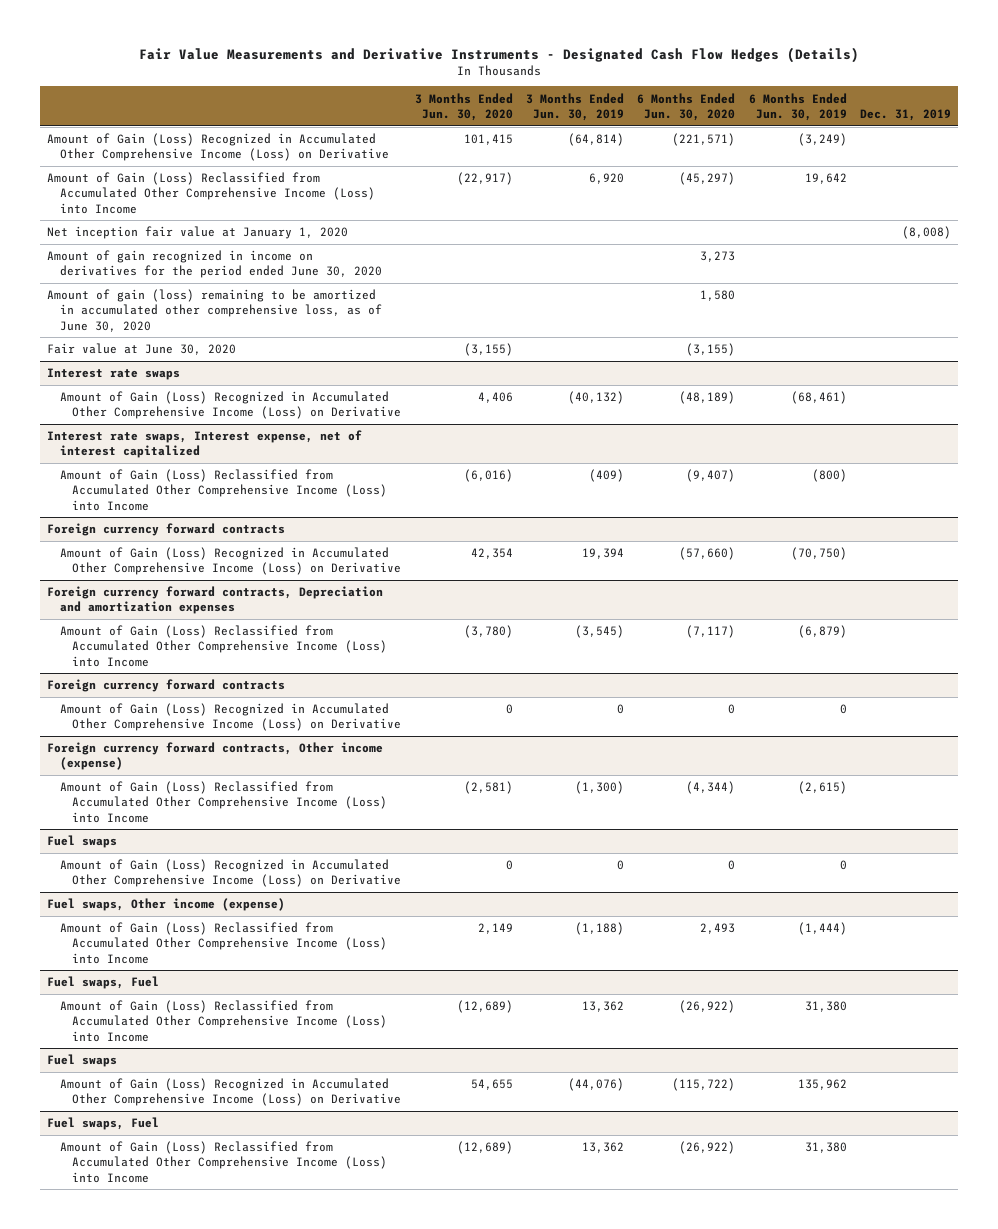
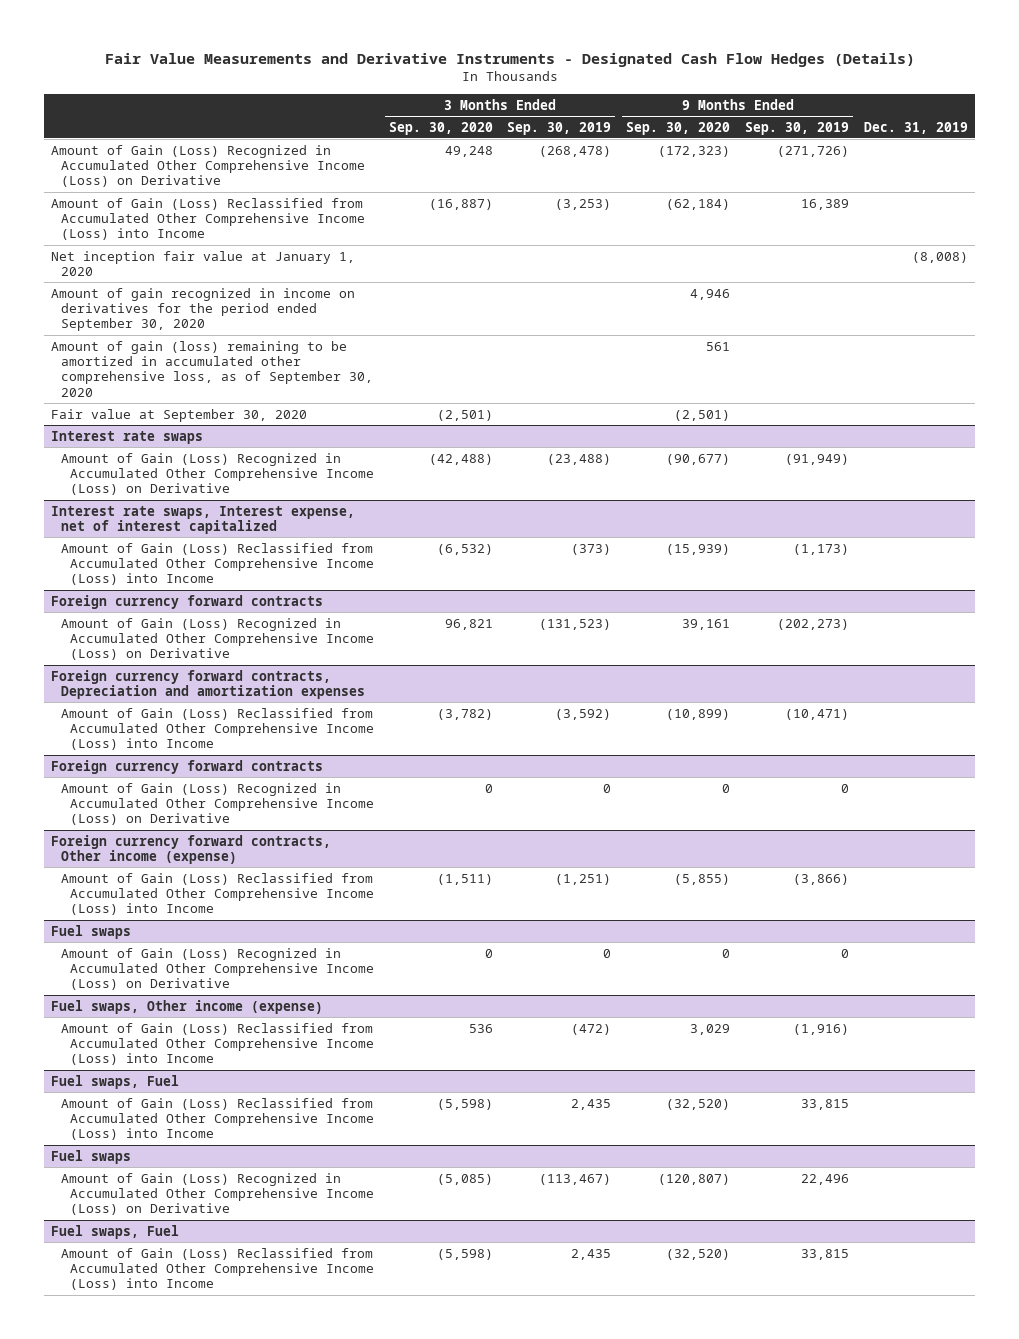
- | 3 Months Ended Jun. 30, 2020 | 3 Months Ended Jun. 30, 2019 | 6 Months Ended Jun. 30, 2020 | 6 Months Ended Jun. 30, 2019 | Dec. 31, 2019
+ | 3 Months Ended Sep. 30, 2020 | 3 Months Ended Sep. 30, 2019 | 9 Months Ended Sep. 30, 2020 | 9 Months Ended Sep. 30, 2019 | Dec. 31, 2019
- Amount of gain recognized in income on derivatives for the period ended June 30, 2020 | | | 3,273 | |
- Amount of gain (loss) remaining to be amortized in accumulated other comprehensive loss, as of June 30, 2020 | | | 1,580 | |
- Fair value at June 30, 2020 | (3,155) | | (3,155) | |
+ Amount of gain recognized in income on derivatives for the period ended September 30, 2020 | | | 4,946 | |
+ Amount of gain (loss) remaining to be amortized in accumulated other comprehensive loss, as of September 30, 2020 | | | 561 | |
+ Fair value at September 30, 2020 | (2,501) | | (2,501) | |

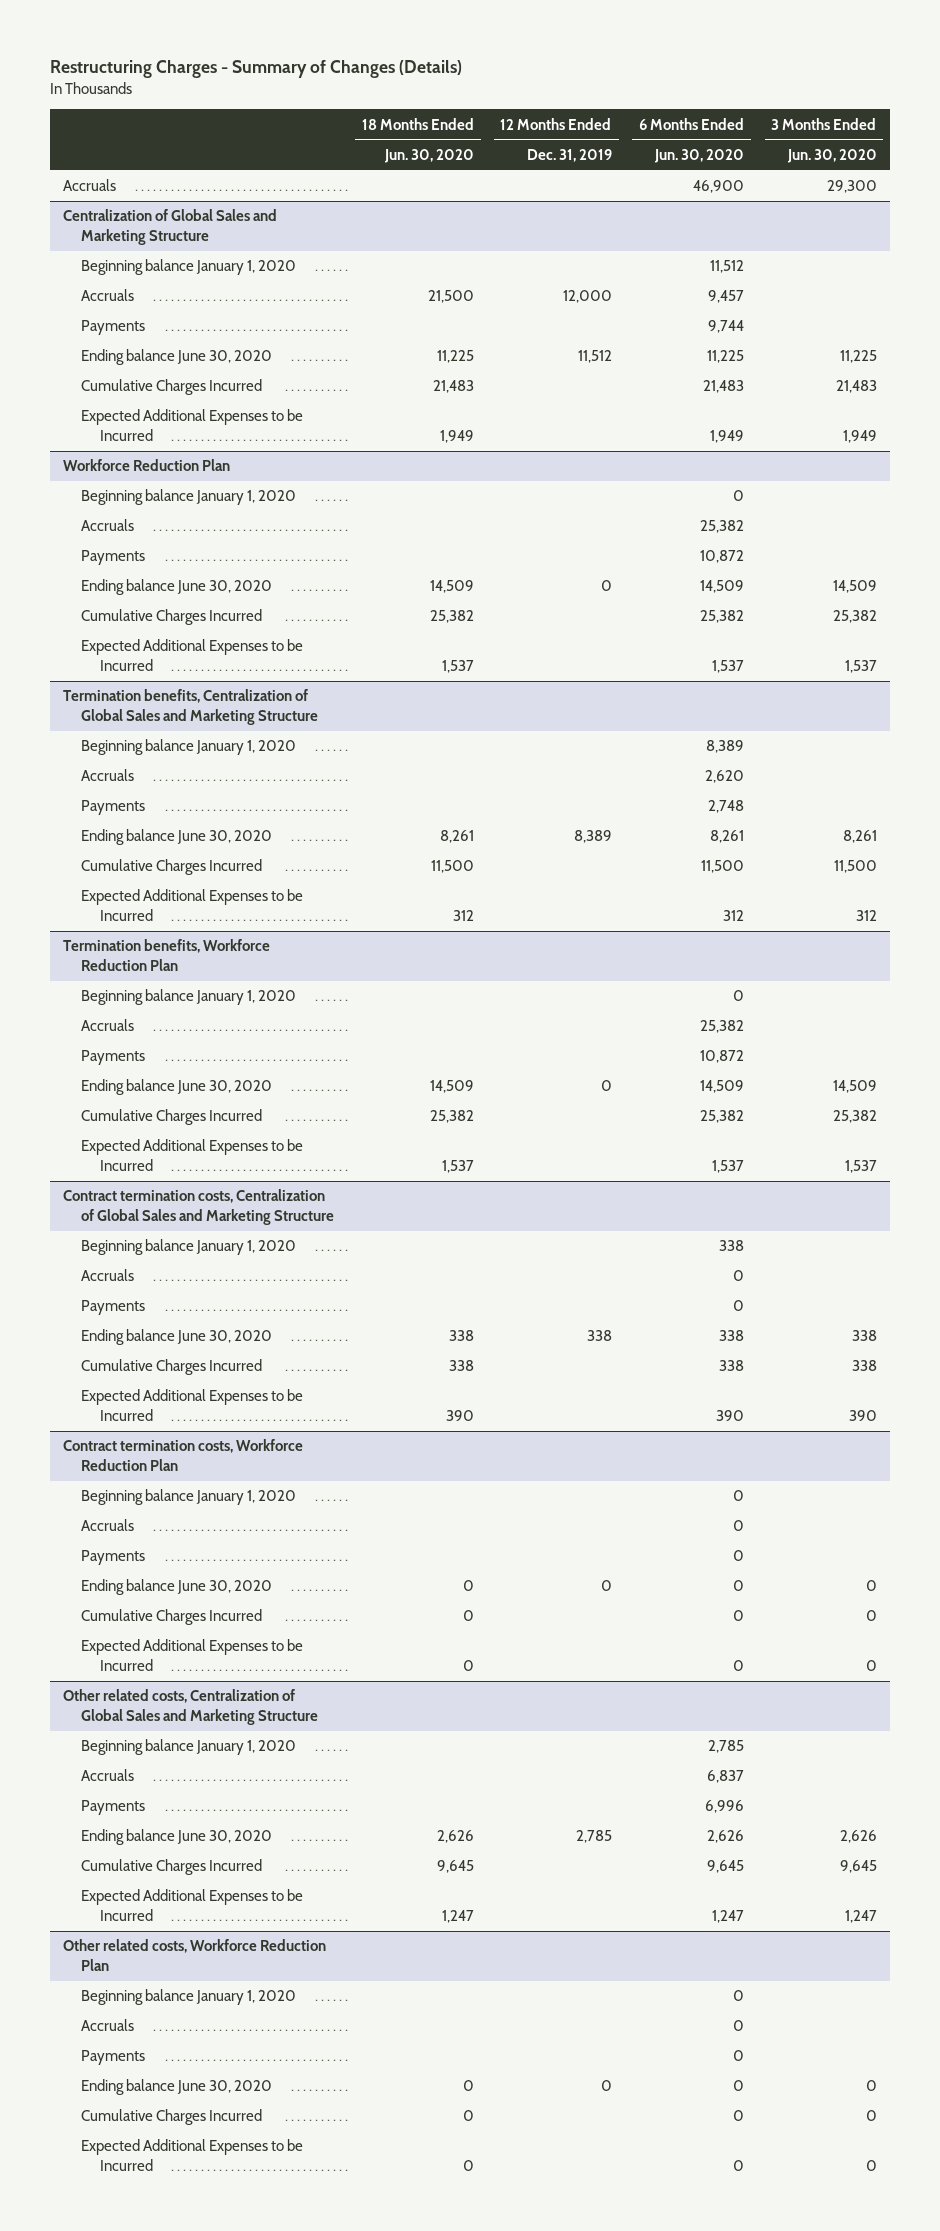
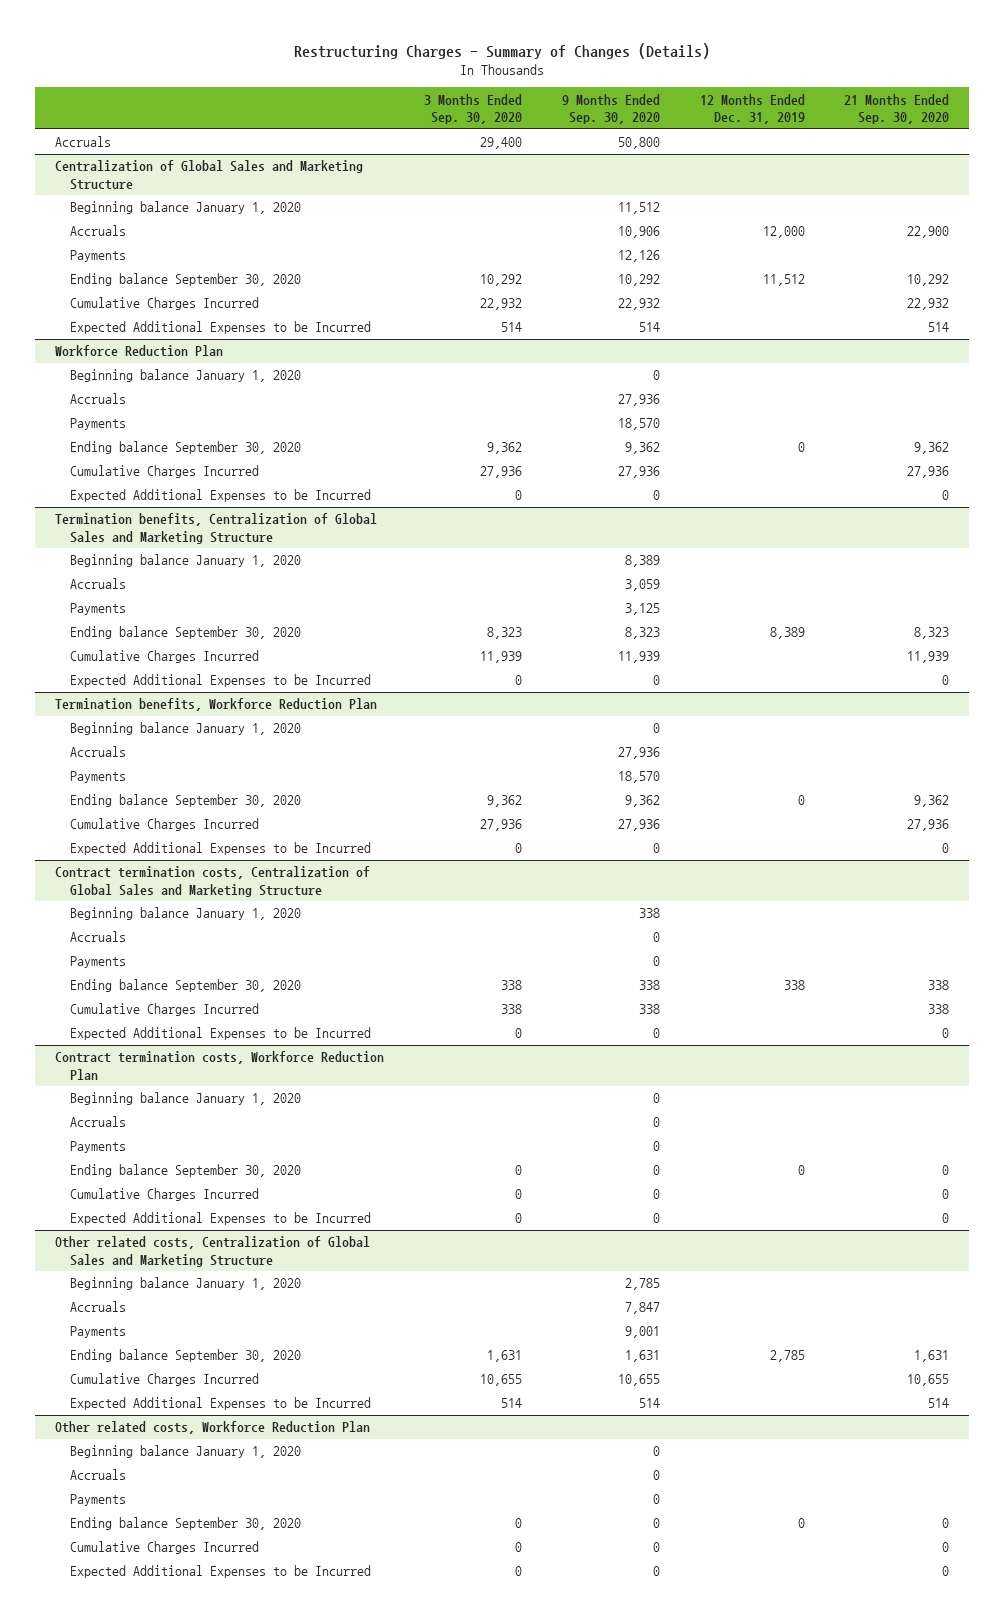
- | 18 Months Ended Jun. 30, 2020 | 12 Months Ended Dec. 31, 2019 | 6 Months Ended Jun. 30, 2020 | 3 Months Ended Jun. 30, 2020
+ | 3 Months Ended Sep. 30, 2020 | 9 Months Ended Sep. 30, 2020 | 12 Months Ended Dec. 31, 2019 | 21 Months Ended Sep. 30, 2020
@ Centralization of Global Sales and Marketing Structure
- Ending balance June 30, 2020 | 11,225 | 11,512 | 11,225 | 11,225
+ Ending balance September 30, 2020 | 10,292 | 10,292 | 11,512 | 10,292
@ Workforce Reduction Plan
- Ending balance June 30, 2020 | 14,509 | 0 | 14,509 | 14,509
+ Ending balance September 30, 2020 | 9,362 | 9,362 | 0 | 9,362
@ Termination benefits, Centralization of Global Sales and Marketing Structure
- Ending balance June 30, 2020 | 8,261 | 8,389 | 8,261 | 8,261
+ Ending balance September 30, 2020 | 8,323 | 8,323 | 8,389 | 8,323
@ Termination benefits, Workforce Reduction Plan
- Ending balance June 30, 2020 | 14,509 | 0 | 14,509 | 14,509
+ Ending balance September 30, 2020 | 9,362 | 9,362 | 0 | 9,362
@ Contract termination costs, Centralization of Global Sales and Marketing Structure
- Ending balance June 30, 2020 | 338 | 338 | 338 | 338
+ Ending balance September 30, 2020 | 338 | 338 | 338 | 338
@ Contract termination costs, Workforce Reduction Plan
- Ending balance June 30, 2020 | 0 | 0 | 0 | 0
+ Ending balance September 30, 2020 | 0 | 0 | 0 | 0
@ Other related costs, Centralization of Global Sales and Marketing Structure
- Ending balance June 30, 2020 | 2,626 | 2,785 | 2,626 | 2,626
+ Ending balance September 30, 2020 | 1,631 | 1,631 | 2,785 | 1,631
@ Other related costs, Workforce Reduction Plan
- Ending balance June 30, 2020 | 0 | 0 | 0 | 0
+ Ending balance September 30, 2020 | 0 | 0 | 0 | 0

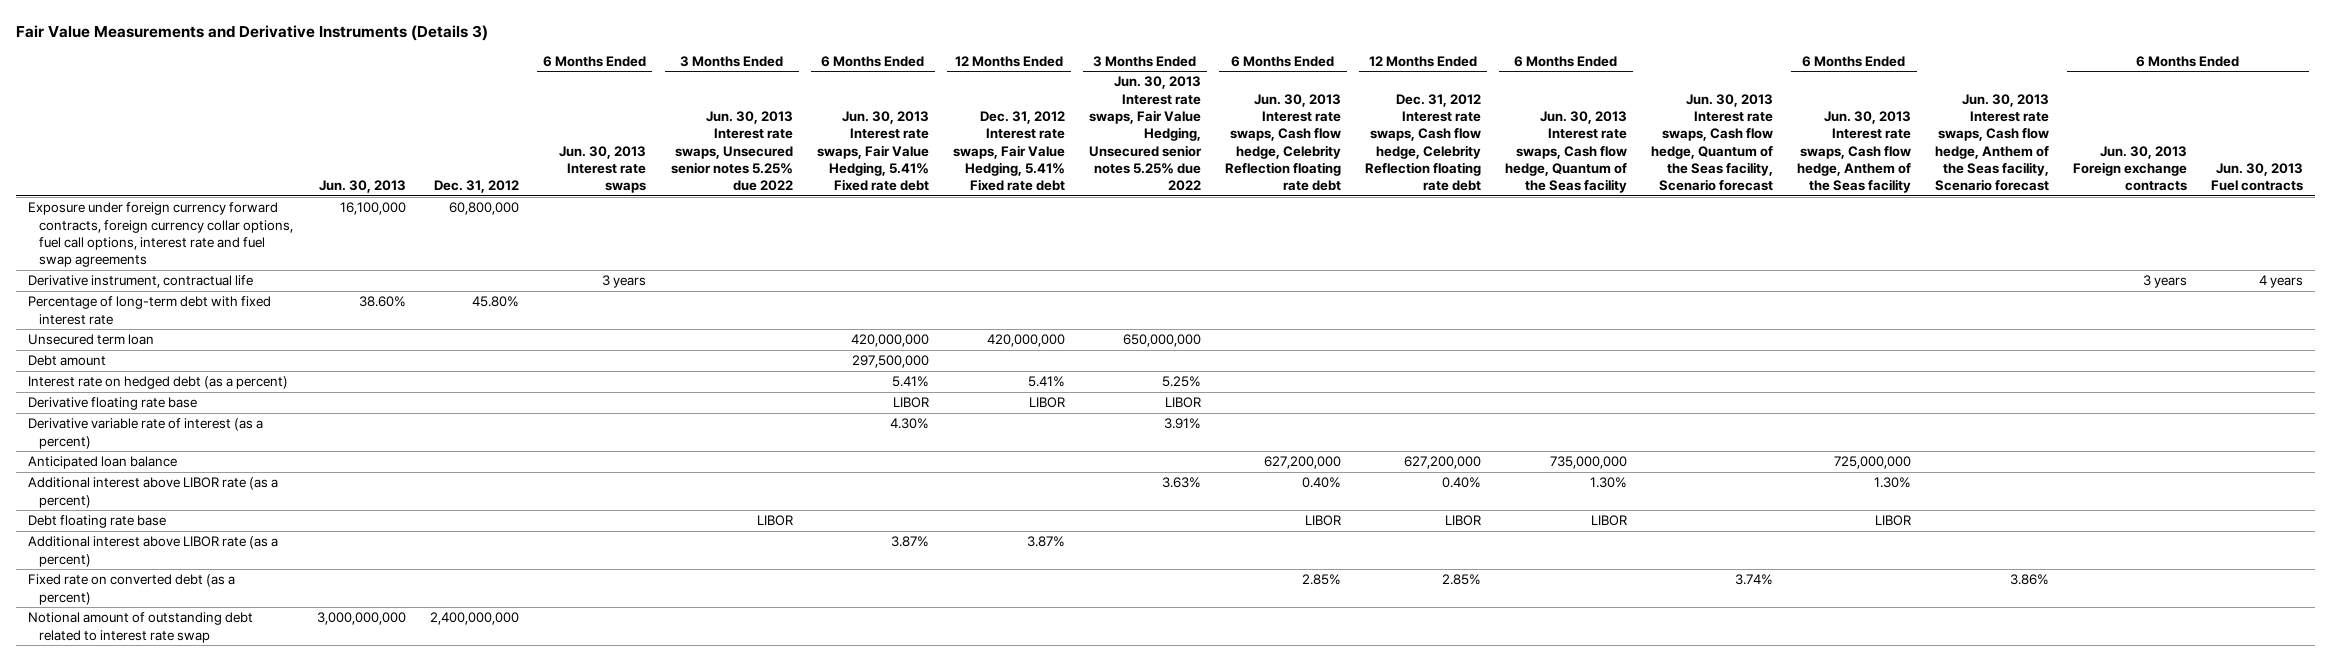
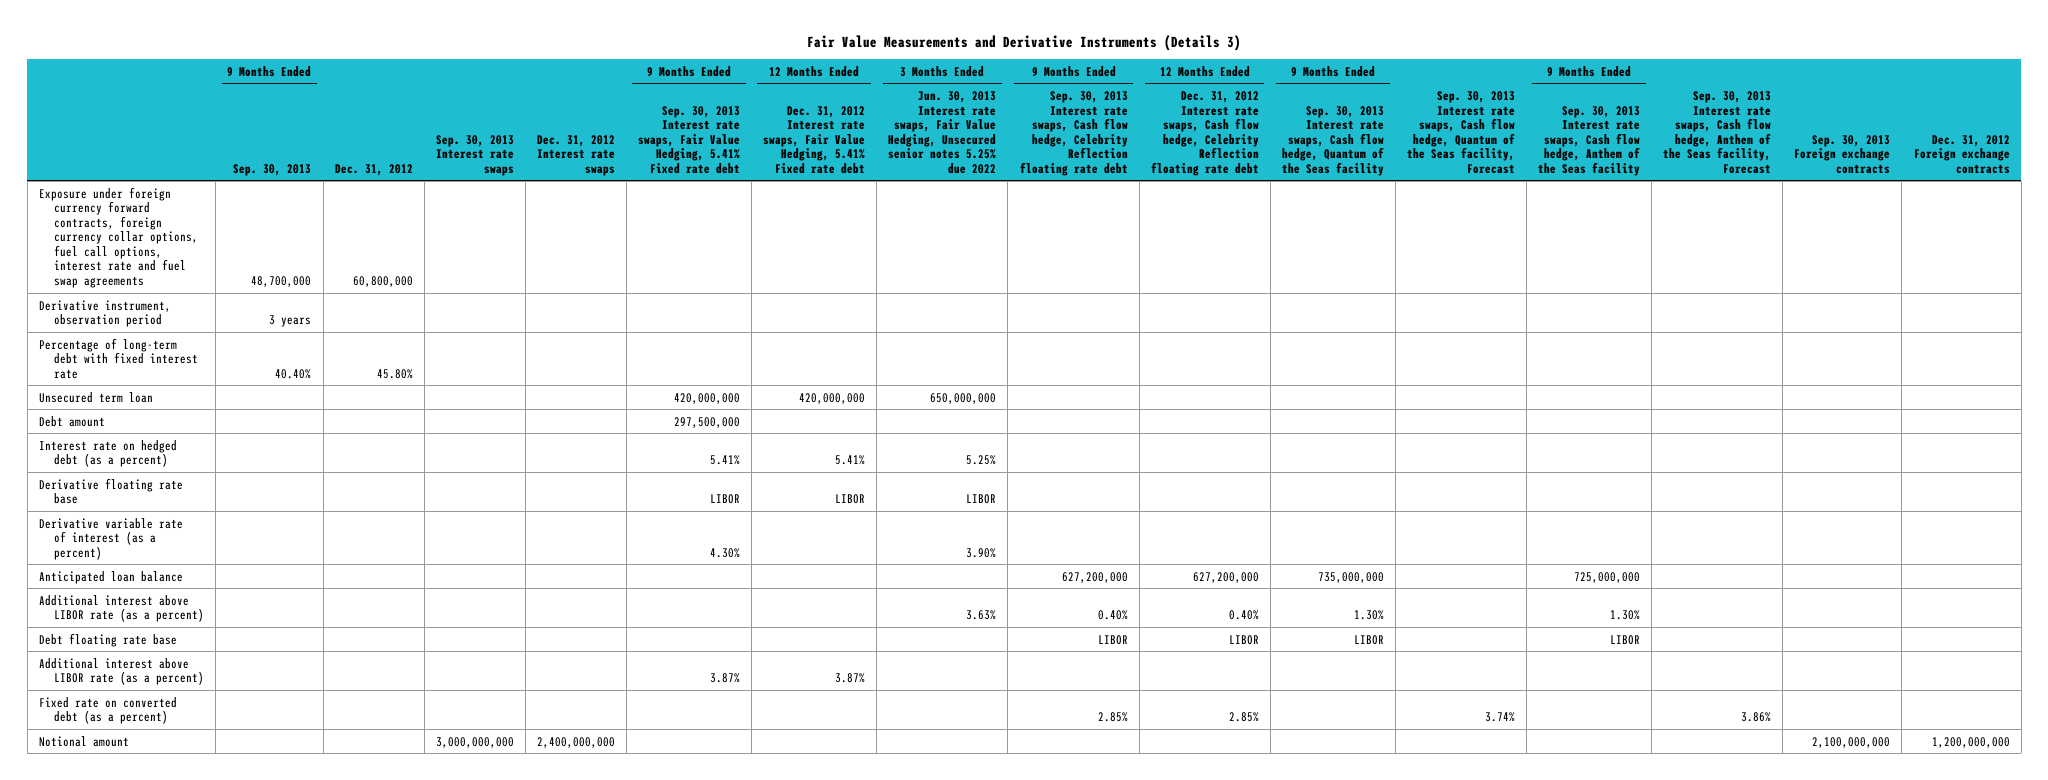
- | Jun. 30, 2013 | Dec. 31, 2012 | 6 Months Ended Jun. 30, 2013 Interest rate swaps | 3 Months Ended Jun. 30, 2013 Interest rate swaps, Unsecured senior notes 5.25% due 2022 | 6 Months Ended Jun. 30, 2013 Interest rate swaps, Fair Value Hedging, 5.41% Fixed rate debt | 12 Months Ended Dec. 31, 2012 Interest rate swaps, Fair Value Hedging, 5.41% Fixed rate debt | 3 Months Ended Jun. 30, 2013 Interest rate swaps, Fair Value Hedging, Unsecured senior notes 5.25% due 2022 | 6 Months Ended Jun. 30, 2013 Interest rate swaps, Cash flow hedge, Celebrity Reflection floating rate debt | 12 Months Ended Dec. 31, 2012 Interest rate swaps, Cash flow hedge, Celebrity Reflection floating rate debt | 6 Months Ended Jun. 30, 2013 Interest rate swaps, Cash flow hedge, Quantum of the Seas facility | Jun. 30, 2013 Interest rate swaps, Cash flow hedge, Quantum of the Seas facility, Scenario forecast | 6 Months Ended Jun. 30, 2013 Interest rate swaps, Cash flow hedge, Anthem of the Seas facility | Jun. 30, 2013 Interest rate swaps, Cash flow hedge, Anthem of the Seas facility, Scenario forecast | 6 Months Ended Jun. 30, 2013 Foreign exchange contracts | 6 Months Ended Jun. 30, 2013 Fuel contracts
+ | 9 Months Ended Sep. 30, 2013 | Dec. 31, 2012 | Sep. 30, 2013 Interest rate swaps | Dec. 31, 2012 Interest rate swaps | 9 Months Ended Sep. 30, 2013 Interest rate swaps, Fair Value Hedging, 5.41% Fixed rate debt | 12 Months Ended Dec. 31, 2012 Interest rate swaps, Fair Value Hedging, 5.41% Fixed rate debt | 3 Months Ended Jun. 30, 2013 Interest rate swaps, Fair Value Hedging, Unsecured senior notes 5.25% due 2022 | 9 Months Ended Sep. 30, 2013 Interest rate swaps, Cash flow hedge, Celebrity Reflection floating rate debt | 12 Months Ended Dec. 31, 2012 Interest rate swaps, Cash flow hedge, Celebrity Reflection floating rate debt | 9 Months Ended Sep. 30, 2013 Interest rate swaps, Cash flow hedge, Quantum of the Seas facility | Sep. 30, 2013 Interest rate swaps, Cash flow hedge, Quantum of the Seas facility, Forecast | 9 Months Ended Sep. 30, 2013 Interest rate swaps, Cash flow hedge, Anthem of the Seas facility | Sep. 30, 2013 Interest rate swaps, Cash flow hedge, Anthem of the Seas facility, Forecast | Sep. 30, 2013 Foreign exchange contracts | Dec. 31, 2012 Foreign exchange contracts
- Derivative instrument, contractual life | | | 3 years | | | | | | | | | | | 3 years | 4 years
+ Derivative instrument, observation period | 3 years | | | | | | | | | | | | | |
- Derivative variable rate of interest (as a percent) | | | | | 4.30% | | 3.91% | | | | | | | |
+ Derivative variable rate of interest (as a percent) | | | | | 4.30% | | 3.90% | | | | | | | |
- Notional amount of outstanding debt related to interest rate swap | 3,000,000,000 | 2,400,000,000 | | | | | | | | | | | | |
+ Notional amount | | | 3,000,000,000 | 2,400,000,000 | | | | | | | | | | 2,100,000,000 | 1,200,000,000

